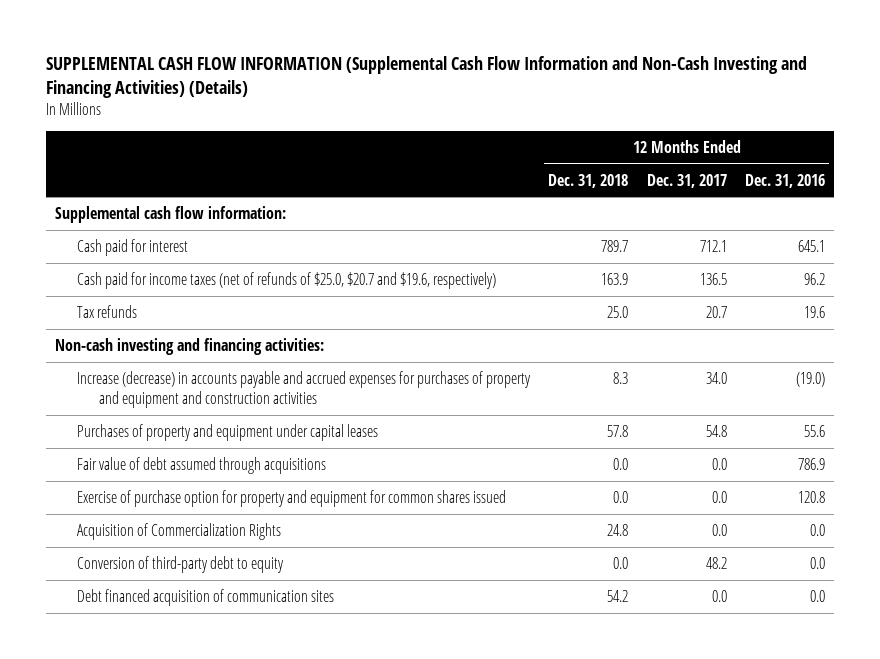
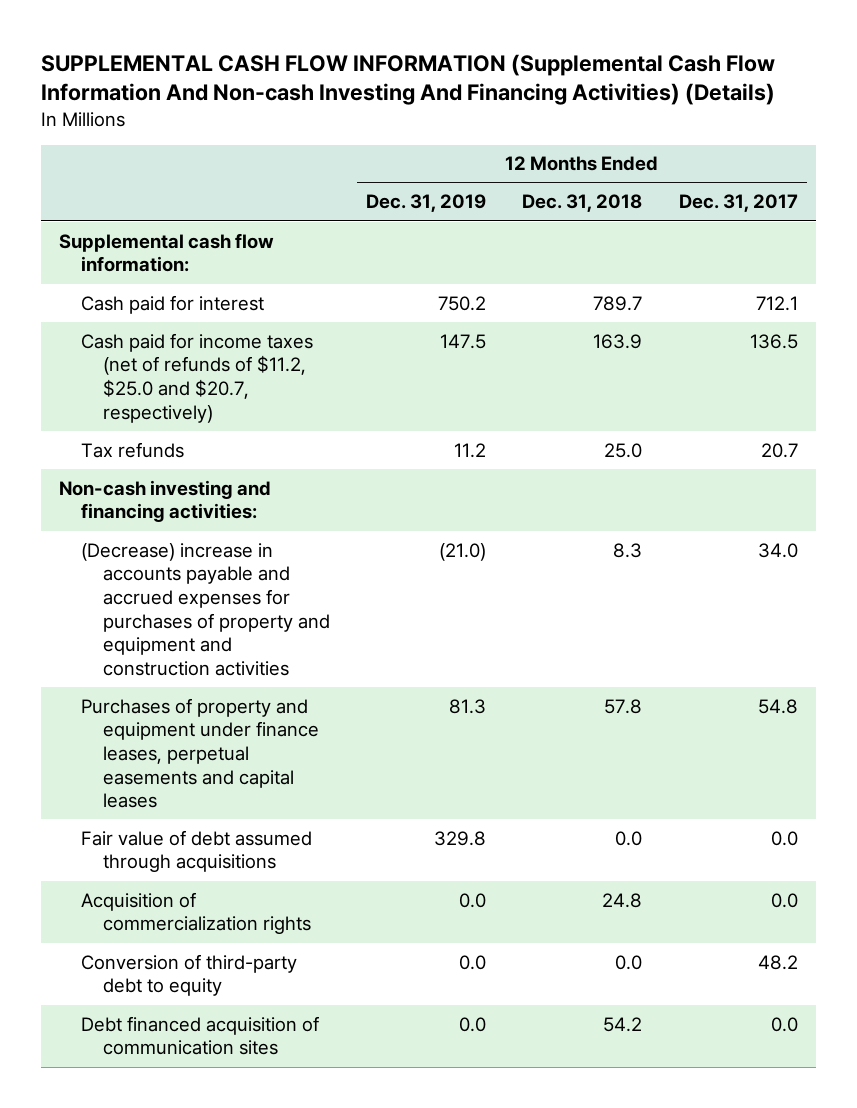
- SUPPLEMENTAL CASH FLOW INFORMATION (Supplemental Cash Flow Information and Non-Cash Investing and Financing Activities) (Details)
+ SUPPLEMENTAL CASH FLOW INFORMATION (Supplemental Cash Flow Information And Non-cash Investing And Financing Activities) (Details)
- | 12 Months Ended Dec. 31, 2018 | 12 Months Ended Dec. 31, 2017 | 12 Months Ended Dec. 31, 2016
+ | 12 Months Ended Dec. 31, 2019 | 12 Months Ended Dec. 31, 2018 | 12 Months Ended Dec. 31, 2017
- Cash paid for income taxes (net of refunds of $25.0, $20.7 and $19.6, respectively) | 163.9 | 136.5 | 96.2
+ Cash paid for income taxes (net of refunds of $11.2, $25.0 and $20.7, respectively) | 147.5 | 163.9 | 136.5
- Increase (decrease) in accounts payable and accrued expenses for purchases of property and equipment and construction activities | 8.3 | 34.0 | (19.0)
- Purchases of property and equipment under capital leases | 57.8 | 54.8 | 55.6
+ (Decrease) increase in accounts payable and accrued expenses for purchases of property and equipment and construction activities | (21.0) | 8.3 | 34.0
+ Purchases of property and equipment under finance leases, perpetual easements and capital leases | 81.3 | 57.8 | 54.8
- Exercise of purchase option for property and equipment for common shares issued | 0.0 | 0.0 | 120.8
- Acquisition of Commercialization Rights | 24.8 | 0.0 | 0.0
+ Acquisition of commercialization rights | 0.0 | 24.8 | 0.0

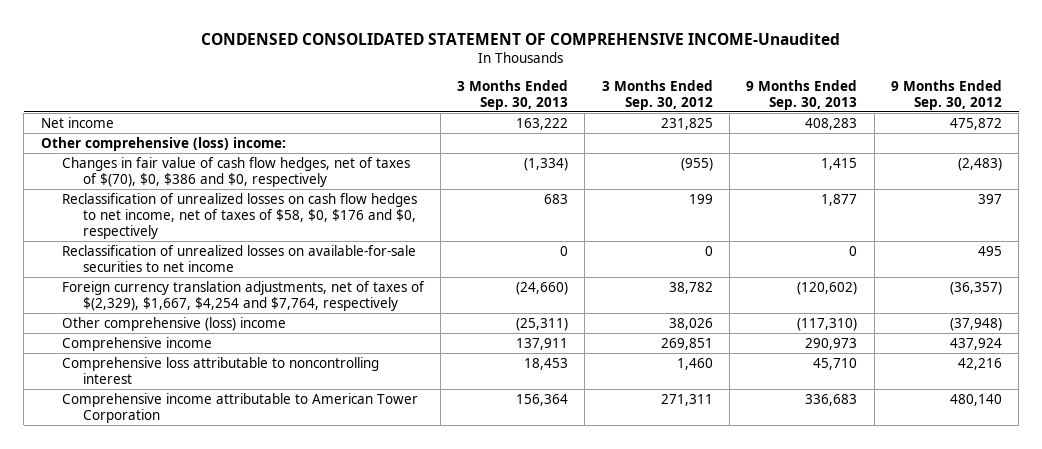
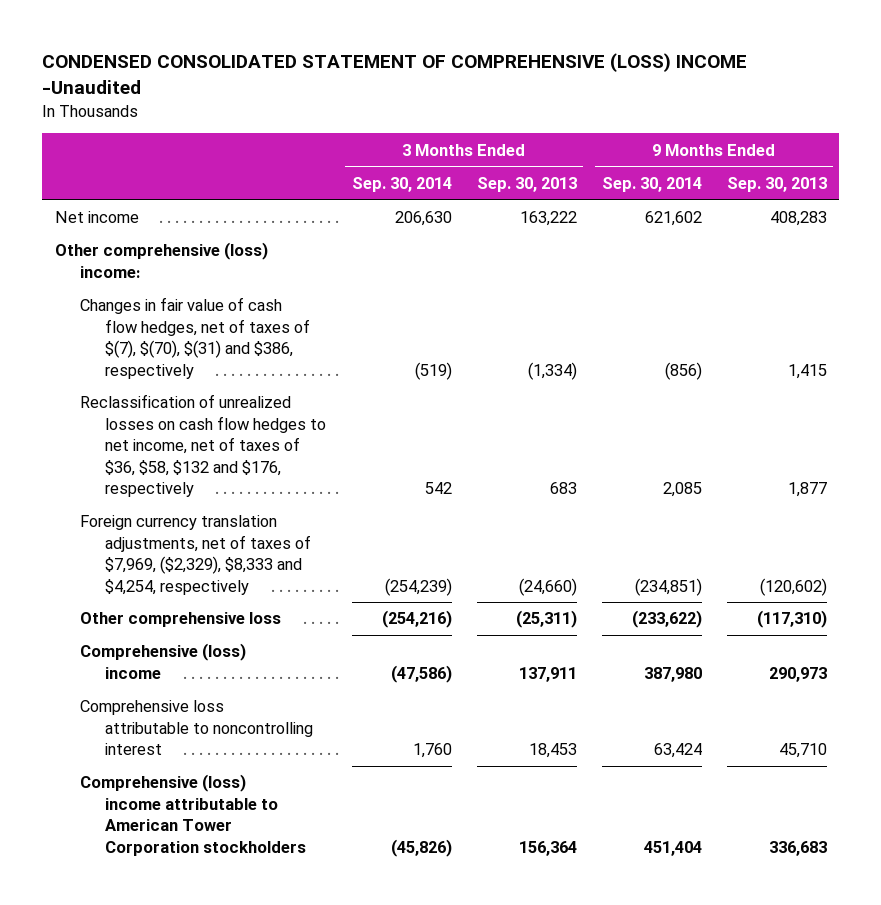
- CONDENSED CONSOLIDATED STATEMENT OF COMPREHENSIVE INCOME-Unaudited
+ CONDENSED CONSOLIDATED STATEMENT OF COMPREHENSIVE (LOSS) INCOME -Unaudited
- | 3 Months Ended Sep. 30, 2013 | 3 Months Ended Sep. 30, 2012 | 9 Months Ended Sep. 30, 2013 | 9 Months Ended Sep. 30, 2012
+ | 3 Months Ended Sep. 30, 2014 | 3 Months Ended Sep. 30, 2013 | 9 Months Ended Sep. 30, 2014 | 9 Months Ended Sep. 30, 2013
- Changes in fair value of cash flow hedges, net of taxes of $(70), $0, $386 and $0, respectively | (1,334) | (955) | 1,415 | (2,483)
- Reclassification of unrealized losses on cash flow hedges to net income, net of taxes of $58, $0, $176 and $0, respectively | 683 | 199 | 1,877 | 397
- Reclassification of unrealized losses on available-for-sale securities to net income | 0 | 0 | 0 | 495
- Foreign currency translation adjustments, net of taxes of $(2,329), $1,667, $4,254 and $7,764, respectively | (24,660) | 38,782 | (120,602) | (36,357)
- Other comprehensive (loss) income | (25,311) | 38,026 | (117,310) | (37,948)
- Comprehensive income | 137,911 | 269,851 | 290,973 | 437,924
+ Changes in fair value of cash flow hedges, net of taxes of $(7), $(70), $(31) and $386, respectively | (519) | (1,334) | (856) | 1,415
+ Reclassification of unrealized losses on cash flow hedges to net income, net of taxes of $36, $58, $132 and $176, respectively | 542 | 683 | 2,085 | 1,877
+ Foreign currency translation adjustments, net of taxes of $7,969, ($2,329), $8,333 and $4,254, respectively | (254,239) | (24,660) | (234,851) | (120,602)
+ Other comprehensive loss | (254,216) | (25,311) | (233,622) | (117,310)
+ Comprehensive (loss) income | (47,586) | 137,911 | 387,980 | 290,973
- Comprehensive income attributable to American Tower Corporation | 156,364 | 271,311 | 336,683 | 480,140
+ Comprehensive (loss) income attributable to American Tower Corporation stockholders | (45,826) | 156,364 | 451,404 | 336,683

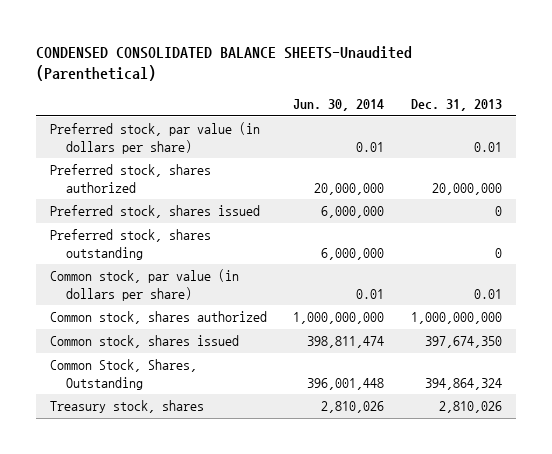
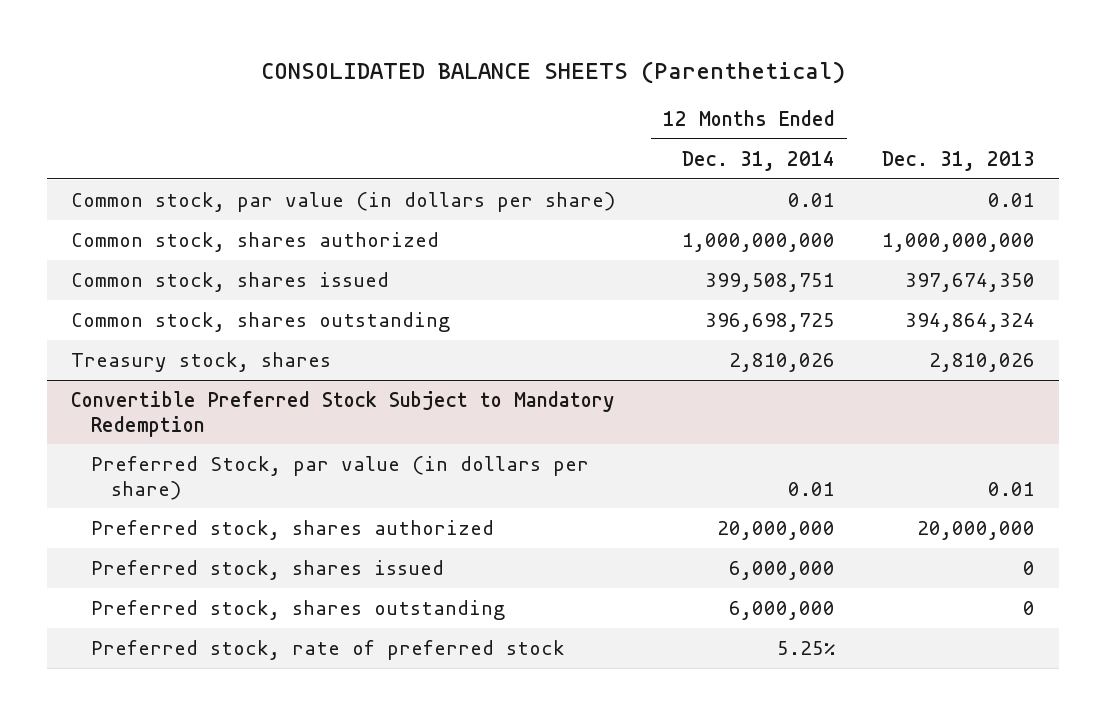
- CONDENSED CONSOLIDATED BALANCE SHEETS-Unaudited (Parenthetical)
+ CONSOLIDATED BALANCE SHEETS (Parenthetical)
- | Jun. 30, 2014 | Dec. 31, 2013
+ | 12 Months Ended Dec. 31, 2014 | Dec. 31, 2013
- Preferred stock, par value (in dollars per share) | 0.01 | 0.01
- Preferred stock, shares authorized | 20,000,000 | 20,000,000
- Preferred stock, shares issued | 6,000,000 | 0
- Preferred stock, shares outstanding | 6,000,000 | 0
- Common Stock, Shares, Outstanding | 396,001,448 | 394,864,324
+ Common stock, shares outstanding | 396,698,725 | 394,864,324
+ Convertible Preferred Stock Subject to Mandatory Redemption
+ Preferred Stock, par value (in dollars per share) | 0.01 | 0.01
+ Preferred stock, shares authorized | 20,000,000 | 20,000,000
+ Preferred stock, shares issued | 6,000,000 | 0
+ Preferred stock, shares outstanding | 6,000,000 | 0
+ Preferred stock, rate of preferred stock | 5.25% |

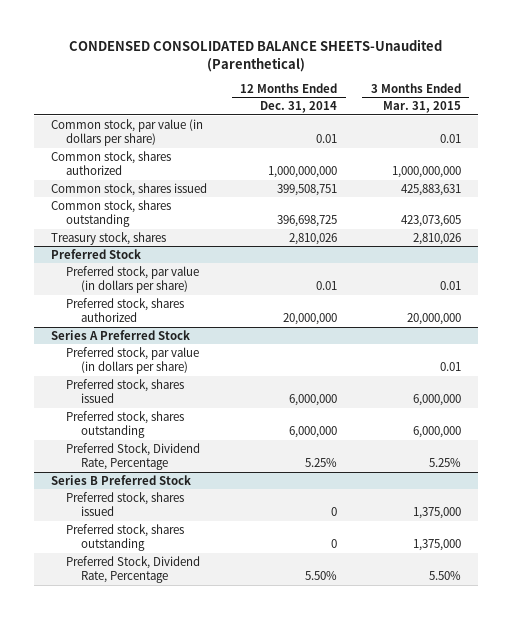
- CONSOLIDATED BALANCE SHEETS (Parenthetical)
+ CONDENSED CONSOLIDATED BALANCE SHEETS-Unaudited (Parenthetical)
- | 12 Months Ended Dec. 31, 2014 | Dec. 31, 2013
+ | 12 Months Ended Dec. 31, 2014 | 3 Months Ended Mar. 31, 2015
- Convertible Preferred Stock Subject to Mandatory Redemption
- Preferred Stock, par value (in dollars per share) | 0.01 | 0.01
+ Preferred Stock
+ Preferred stock, par value (in dollars per share) | 0.01 | 0.01
+ Series A Preferred Stock
+ Preferred stock, par value (in dollars per share) | | 0.01
- Preferred stock, rate of preferred stock | 5.25% |
+ Preferred Stock, Dividend Rate, Percentage | 5.25% | 5.25%
+ Series B Preferred Stock
+ Preferred stock, shares issued | 0 | 1,375,000
+ Preferred stock, shares outstanding | 0 | 1,375,000
+ Preferred Stock, Dividend Rate, Percentage | 5.50% | 5.50%

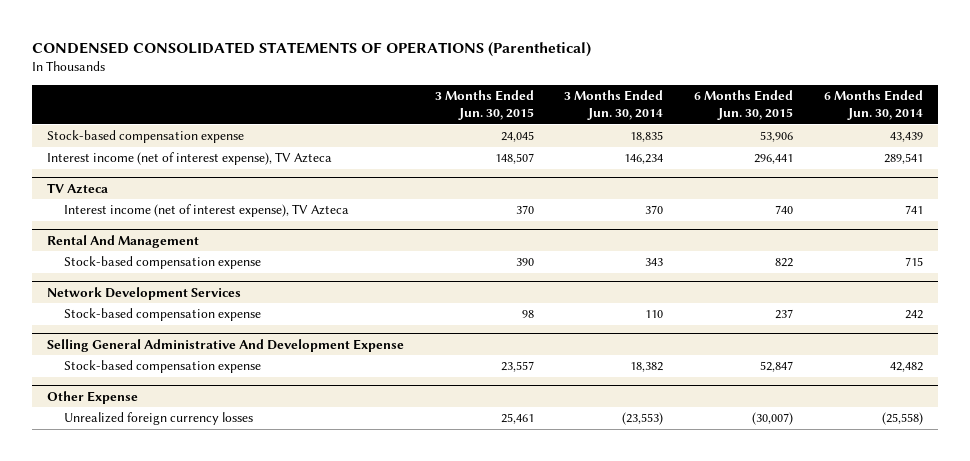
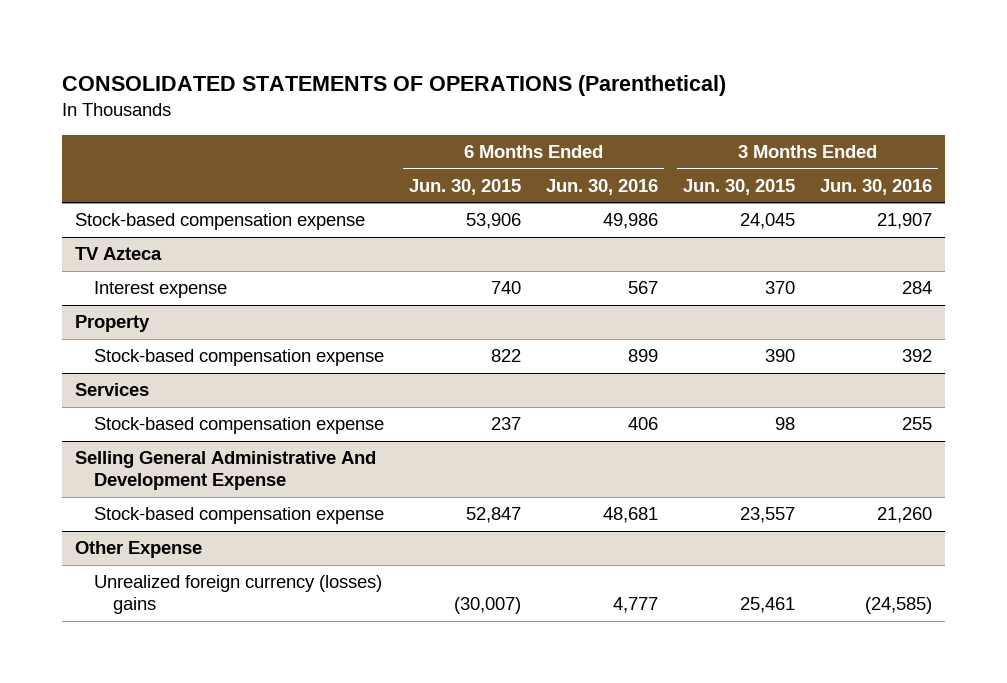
- CONDENSED CONSOLIDATED STATEMENTS OF OPERATIONS (Parenthetical)
+ CONSOLIDATED STATEMENTS OF OPERATIONS (Parenthetical)
- | 3 Months Ended Jun. 30, 2015 | 3 Months Ended Jun. 30, 2014 | 6 Months Ended Jun. 30, 2015 | 6 Months Ended Jun. 30, 2014
+ | 6 Months Ended Jun. 30, 2015 | 6 Months Ended Jun. 30, 2016 | 3 Months Ended Jun. 30, 2015 | 3 Months Ended Jun. 30, 2016
- Interest income (net of interest expense), TV Azteca | 148,507 | 146,234 | 296,441 | 289,541
@ TV Azteca
- Interest income (net of interest expense), TV Azteca | 370 | 370 | 740 | 741
- Rental And Management
@ TV Azteca
+ Interest expense | 740 | 567 | 370 | 284
+ Property
- Network Development Services
+ Services
@ Other Expense
- Unrealized foreign currency losses | 25,461 | (23,553) | (30,007) | (25,558)
+ Unrealized foreign currency (losses) gains | (30,007) | 4,777 | 25,461 | (24,585)

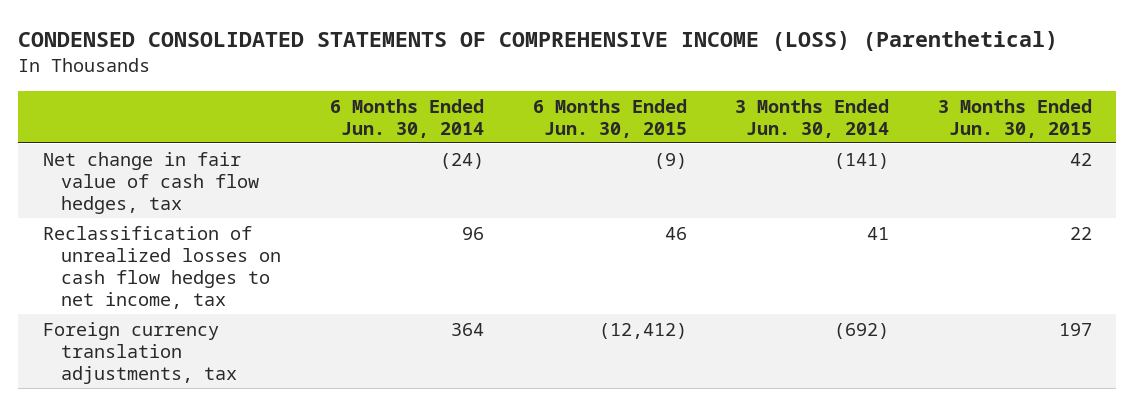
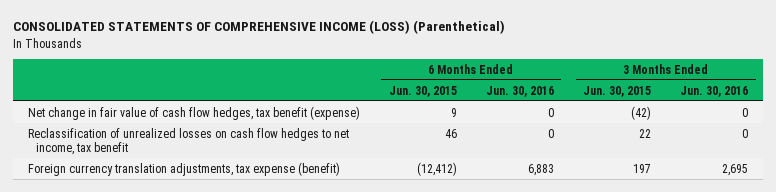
- CONDENSED CONSOLIDATED STATEMENTS OF COMPREHENSIVE INCOME (LOSS) (Parenthetical)
+ CONSOLIDATED STATEMENTS OF COMPREHENSIVE INCOME (LOSS) (Parenthetical)
- | 6 Months Ended Jun. 30, 2014 | 6 Months Ended Jun. 30, 2015 | 3 Months Ended Jun. 30, 2014 | 3 Months Ended Jun. 30, 2015
+ | 6 Months Ended Jun. 30, 2015 | 6 Months Ended Jun. 30, 2016 | 3 Months Ended Jun. 30, 2015 | 3 Months Ended Jun. 30, 2016
- Net change in fair value of cash flow hedges, tax | (24) | (9) | (141) | 42
- Reclassification of unrealized losses on cash flow hedges to net income, tax | 96 | 46 | 41 | 22
- Foreign currency translation adjustments, tax | 364 | (12,412) | (692) | 197
+ Net change in fair value of cash flow hedges, tax benefit (expense) | 9 | 0 | (42) | 0
+ Reclassification of unrealized losses on cash flow hedges to net income, tax benefit | 46 | 0 | 22 | 0
+ Foreign currency translation adjustments, tax expense (benefit) | (12,412) | 6,883 | 197 | 2,695

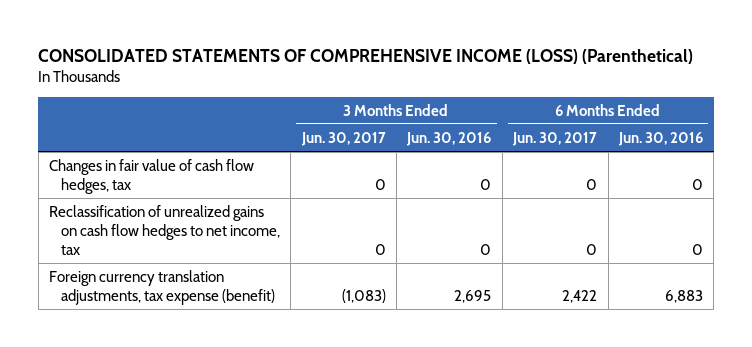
- | 6 Months Ended Jun. 30, 2015 | 6 Months Ended Jun. 30, 2016 | 3 Months Ended Jun. 30, 2015 | 3 Months Ended Jun. 30, 2016
+ | 3 Months Ended Jun. 30, 2017 | 3 Months Ended Jun. 30, 2016 | 6 Months Ended Jun. 30, 2017 | 6 Months Ended Jun. 30, 2016
- Net change in fair value of cash flow hedges, tax benefit (expense) | 9 | 0 | (42) | 0
- Reclassification of unrealized losses on cash flow hedges to net income, tax benefit | 46 | 0 | 22 | 0
+ Changes in fair value of cash flow hedges, tax | 0 | 0 | 0 | 0
+ Reclassification of unrealized gains on cash flow hedges to net income, tax | 0 | 0 | 0 | 0

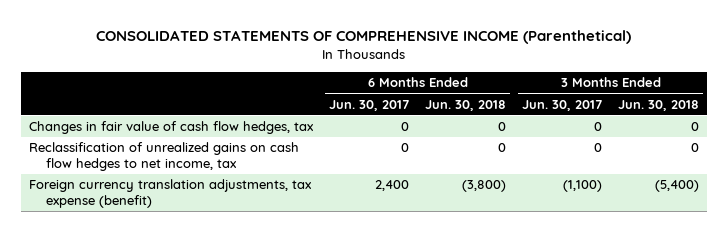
- CONSOLIDATED STATEMENTS OF COMPREHENSIVE INCOME (LOSS) (Parenthetical)
+ CONSOLIDATED STATEMENTS OF COMPREHENSIVE INCOME (Parenthetical)
- | 3 Months Ended Jun. 30, 2017 | 3 Months Ended Jun. 30, 2016 | 6 Months Ended Jun. 30, 2017 | 6 Months Ended Jun. 30, 2016
+ | 6 Months Ended Jun. 30, 2017 | 6 Months Ended Jun. 30, 2018 | 3 Months Ended Jun. 30, 2017 | 3 Months Ended Jun. 30, 2018
- Foreign currency translation adjustments, tax expense (benefit) | (1,083) | 2,695 | 2,422 | 6,883
+ Foreign currency translation adjustments, tax expense (benefit) | 2,400 | (3,800) | (1,100) | (5,400)

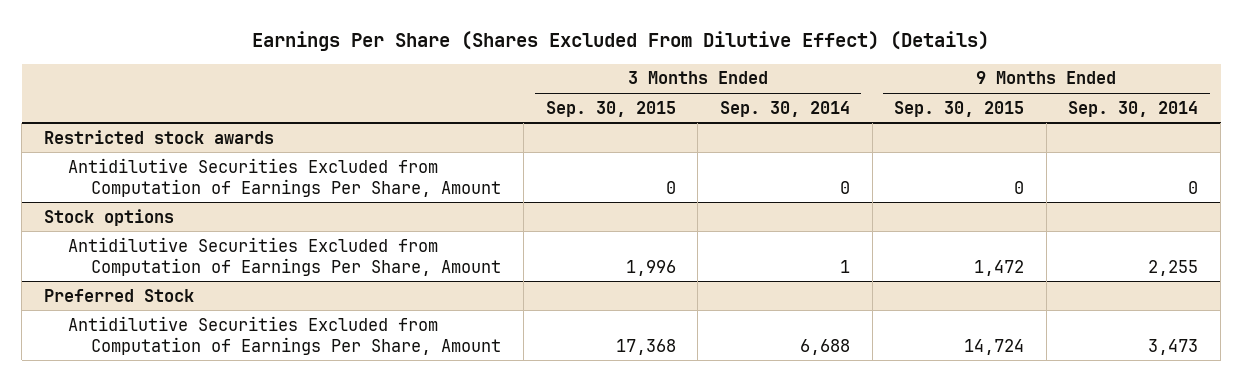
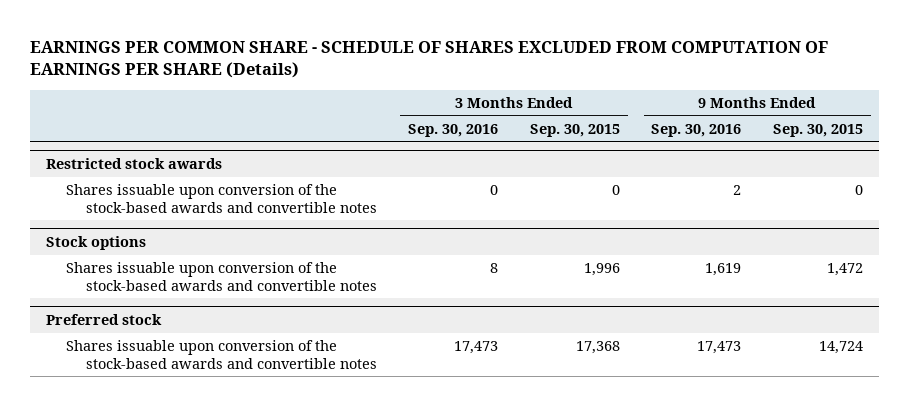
- Earnings Per Share (Shares Excluded From Dilutive Effect) (Details)
+ EARNINGS PER COMMON SHARE - SCHEDULE OF SHARES EXCLUDED FROM COMPUTATION OF EARNINGS PER SHARE (Details)
- | 3 Months Ended Sep. 30, 2015 | 3 Months Ended Sep. 30, 2014 | 9 Months Ended Sep. 30, 2015 | 9 Months Ended Sep. 30, 2014
+ | 3 Months Ended Sep. 30, 2016 | 3 Months Ended Sep. 30, 2015 | 9 Months Ended Sep. 30, 2016 | 9 Months Ended Sep. 30, 2015
@ Restricted stock awards
- Antidilutive Securities Excluded from Computation of Earnings Per Share, Amount | 0 | 0 | 0 | 0
+ Shares issuable upon conversion of the stock-based awards and convertible notes | 0 | 0 | 2 | 0
@ Stock options
- Antidilutive Securities Excluded from Computation of Earnings Per Share, Amount | 1,996 | 1 | 1,472 | 2,255
- Preferred Stock
- Antidilutive Securities Excluded from Computation of Earnings Per Share, Amount | 17,368 | 6,688 | 14,724 | 3,473
@ Stock options
+ Shares issuable upon conversion of the stock-based awards and convertible notes | 8 | 1,996 | 1,619 | 1,472
+ Preferred stock
+ Shares issuable upon conversion of the stock-based awards and convertible notes | 17,473 | 17,368 | 17,473 | 14,724

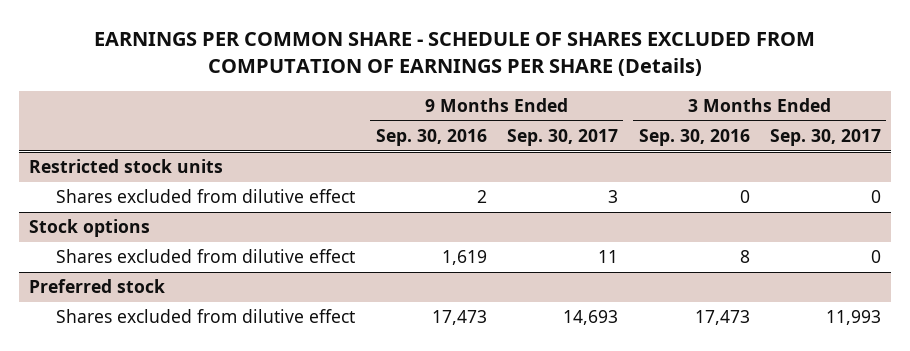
- | 3 Months Ended Sep. 30, 2016 | 3 Months Ended Sep. 30, 2015 | 9 Months Ended Sep. 30, 2016 | 9 Months Ended Sep. 30, 2015
+ | 9 Months Ended Sep. 30, 2016 | 9 Months Ended Sep. 30, 2017 | 3 Months Ended Sep. 30, 2016 | 3 Months Ended Sep. 30, 2017
- Restricted stock awards
- Shares issuable upon conversion of the stock-based awards and convertible notes | 0 | 0 | 2 | 0
+ Restricted stock units
+ Shares excluded from dilutive effect | 2 | 3 | 0 | 0
@ Stock options
- Shares issuable upon conversion of the stock-based awards and convertible notes | 8 | 1,996 | 1,619 | 1,472
+ Shares excluded from dilutive effect | 1,619 | 11 | 8 | 0
@ Preferred stock
- Shares issuable upon conversion of the stock-based awards and convertible notes | 17,473 | 17,368 | 17,473 | 14,724
+ Shares excluded from dilutive effect | 17,473 | 14,693 | 17,473 | 11,993

